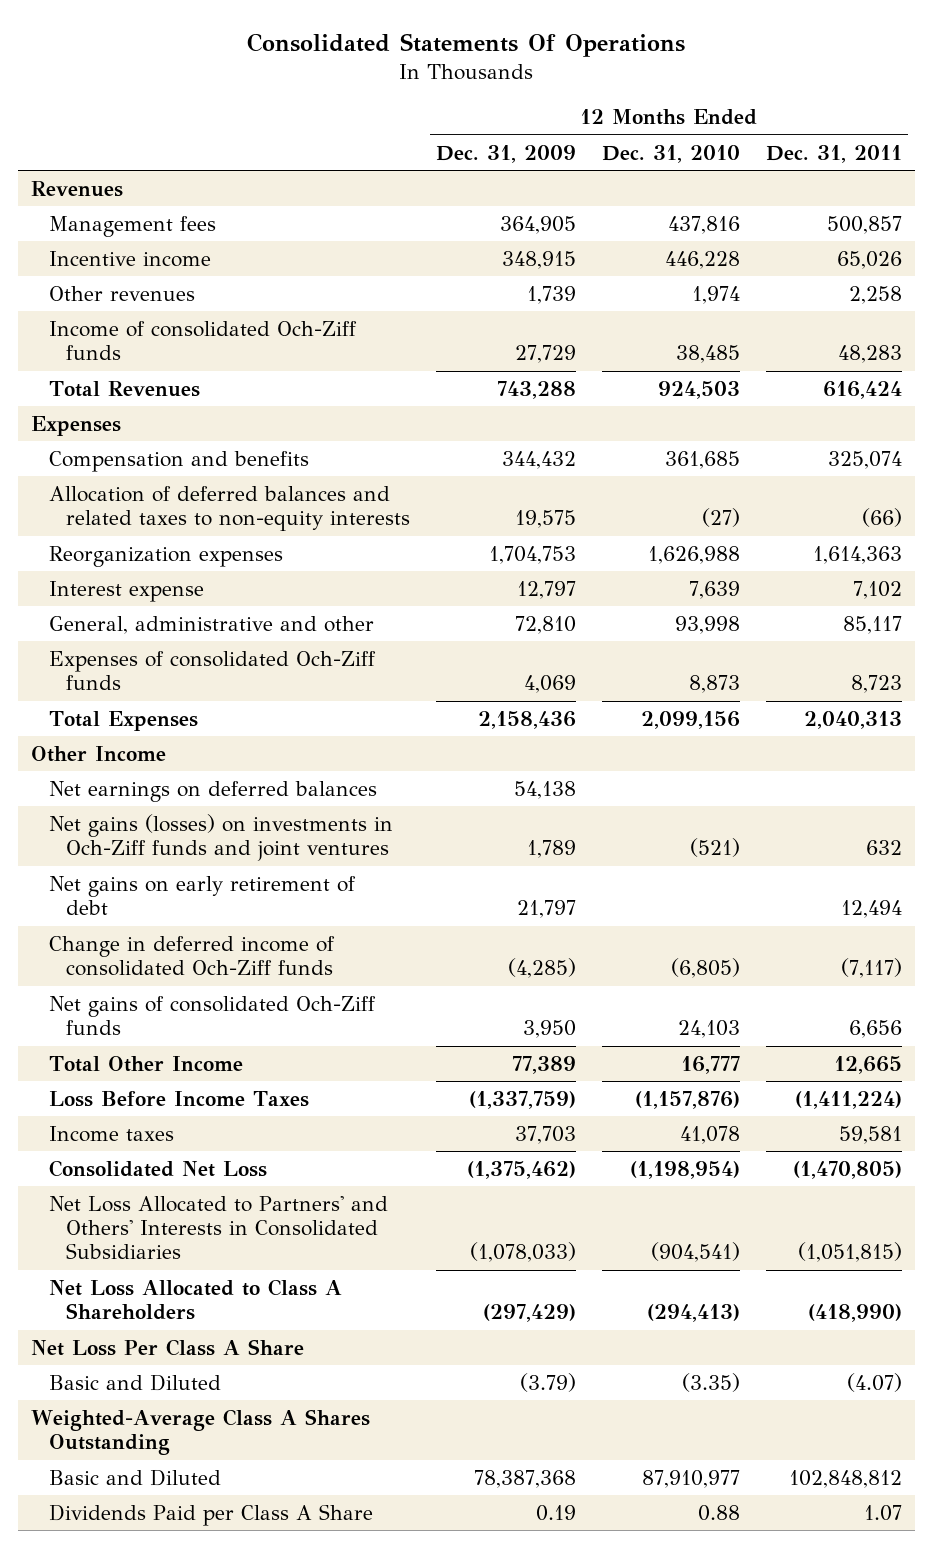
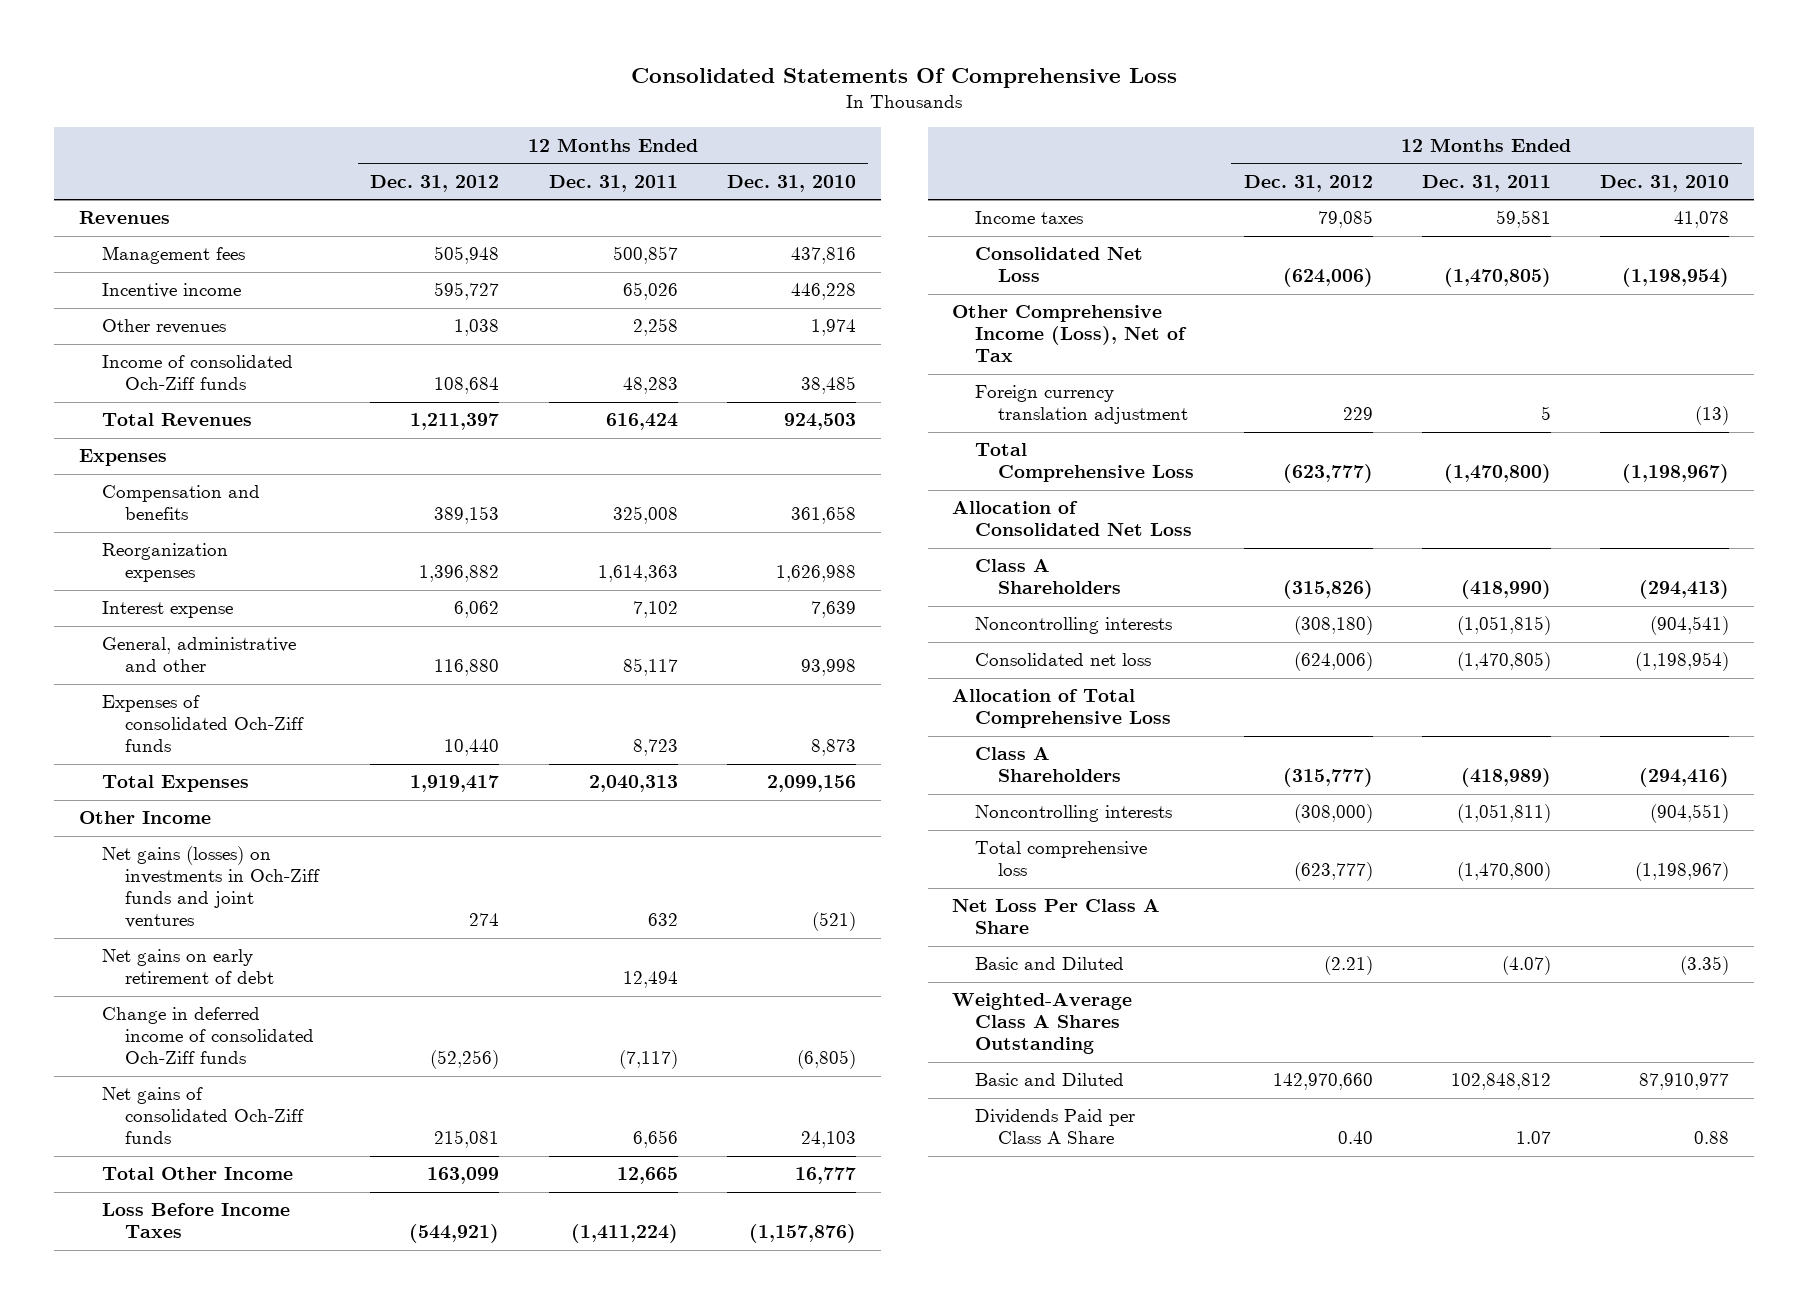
- Consolidated Statements Of Operations
+ Consolidated Statements Of Comprehensive Loss
- | 12 Months Ended Dec. 31, 2009 | 12 Months Ended Dec. 31, 2010 | 12 Months Ended Dec. 31, 2011
+ | 12 Months Ended Dec. 31, 2012 | 12 Months Ended Dec. 31, 2011 | 12 Months Ended Dec. 31, 2010
- Compensation and benefits | 344,432 | 361,685 | 325,074
- Allocation of deferred balances and related taxes to non-equity interests | 19,575 | (27) | (66)
+ Compensation and benefits | 389,153 | 325,008 | 361,658
- Net earnings on deferred balances | 54,138 | |
- Net Loss Allocated to Partners' and Others' Interests in Consolidated Subsidiaries | (1,078,033) | (904,541) | (1,051,815)
- Net Loss Allocated to Class A Shareholders | (297,429) | (294,413) | (418,990)
+ Other Comprehensive Income (Loss), Net of Tax
+ Foreign currency translation adjustment | 229 | 5 | (13)
+ Total Comprehensive Loss | (623,777) | (1,470,800) | (1,198,967)
+ Allocation of Consolidated Net Loss
+ Class A Shareholders | (315,826) | (418,990) | (294,413)
+ Noncontrolling interests | (308,180) | (1,051,815) | (904,541)
+ Consolidated net loss | (624,006) | (1,470,805) | (1,198,954)
+ Allocation of Total Comprehensive Loss
+ Class A Shareholders | (315,777) | (418,989) | (294,416)
+ Noncontrolling interests | (308,000) | (1,051,811) | (904,551)
+ Total comprehensive loss | (623,777) | (1,470,800) | (1,198,967)

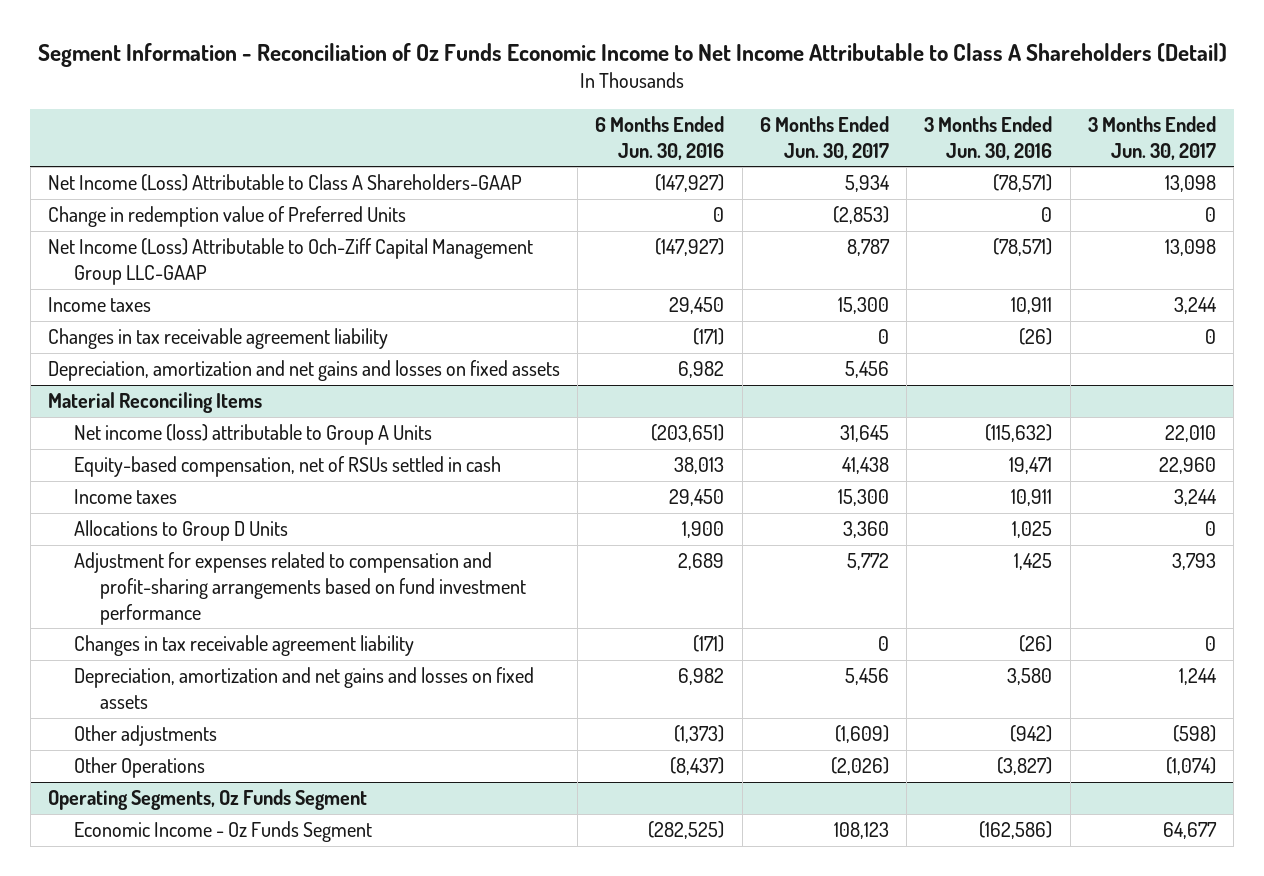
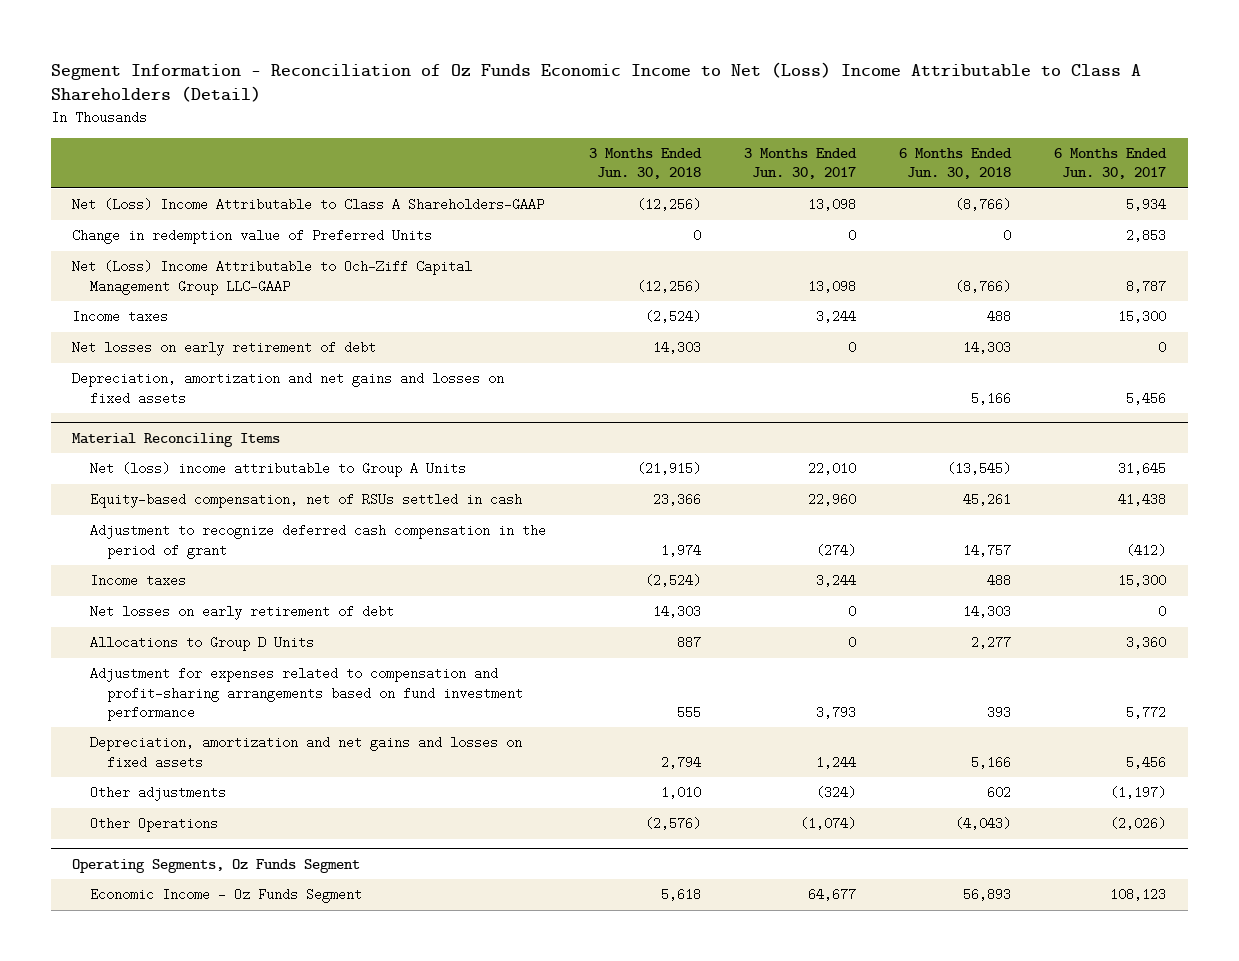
- Segment Information - Reconciliation of Oz Funds Economic Income to Net Income Attributable to Class A Shareholders (Detail)
+ Segment Information - Reconciliation of Oz Funds Economic Income to Net (Loss) Income Attributable to Class A Shareholders (Detail)
- | 6 Months Ended Jun. 30, 2016 | 6 Months Ended Jun. 30, 2017 | 3 Months Ended Jun. 30, 2016 | 3 Months Ended Jun. 30, 2017
+ | 3 Months Ended Jun. 30, 2018 | 3 Months Ended Jun. 30, 2017 | 6 Months Ended Jun. 30, 2018 | 6 Months Ended Jun. 30, 2017
- Net Income (Loss) Attributable to Class A Shareholders-GAAP | (147,927) | 5,934 | (78,571) | 13,098
- Change in redemption value of Preferred Units | 0 | (2,853) | 0 | 0
- Net Income (Loss) Attributable to Och-Ziff Capital Management Group LLC-GAAP | (147,927) | 8,787 | (78,571) | 13,098
+ Net (Loss) Income Attributable to Class A Shareholders-GAAP | (12,256) | 13,098 | (8,766) | 5,934
+ Change in redemption value of Preferred Units | 0 | 0 | 0 | 2,853
+ Net (Loss) Income Attributable to Och-Ziff Capital Management Group LLC-GAAP | (12,256) | 13,098 | (8,766) | 8,787
- Changes in tax receivable agreement liability | (171) | 0 | (26) | 0
+ Net losses on early retirement of debt | 14,303 | 0 | 14,303 | 0
@ Material Reconciling Items
- Net income (loss) attributable to Group A Units | (203,651) | 31,645 | (115,632) | 22,010
+ Net (loss) income attributable to Group A Units | (21,915) | 22,010 | (13,545) | 31,645
+ Adjustment to recognize deferred cash compensation in the period of grant | 1,974 | (274) | 14,757 | (412)
+ Net losses on early retirement of debt | 14,303 | 0 | 14,303 | 0
- Changes in tax receivable agreement liability | (171) | 0 | (26) | 0
- Other adjustments | (1,373) | (1,609) | (942) | (598)
+ Other adjustments | 1,010 | (324) | 602 | (1,197)

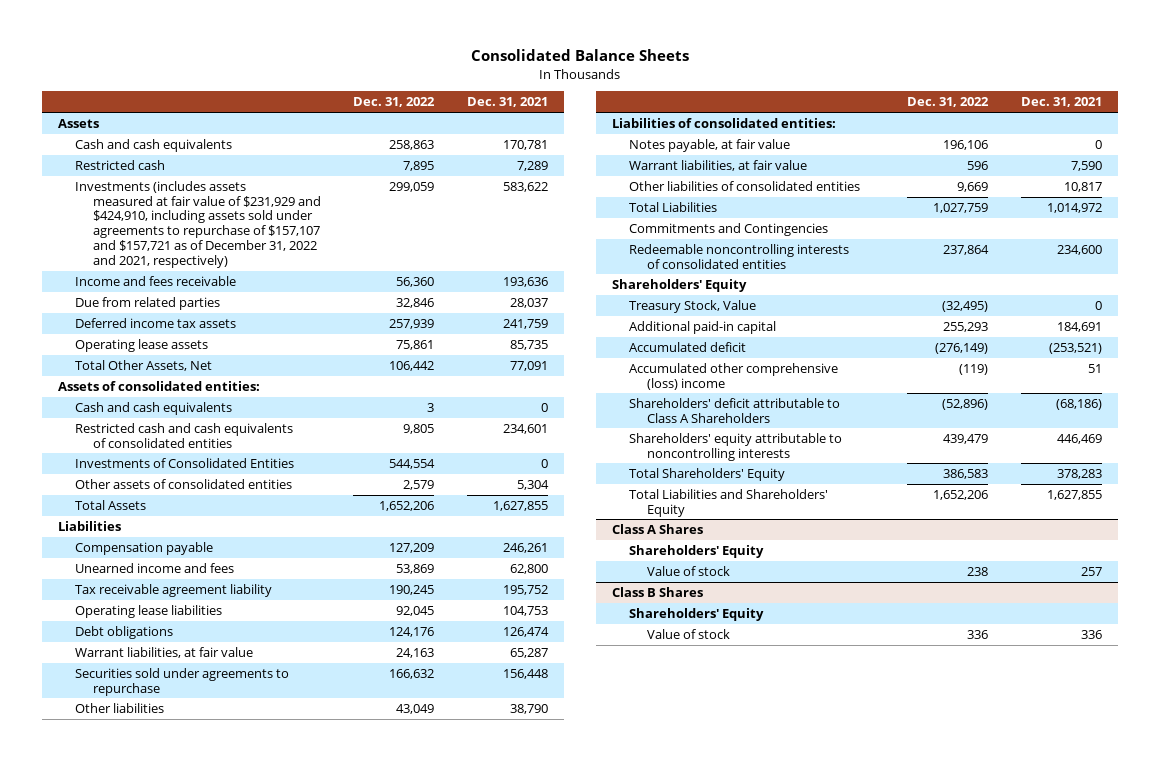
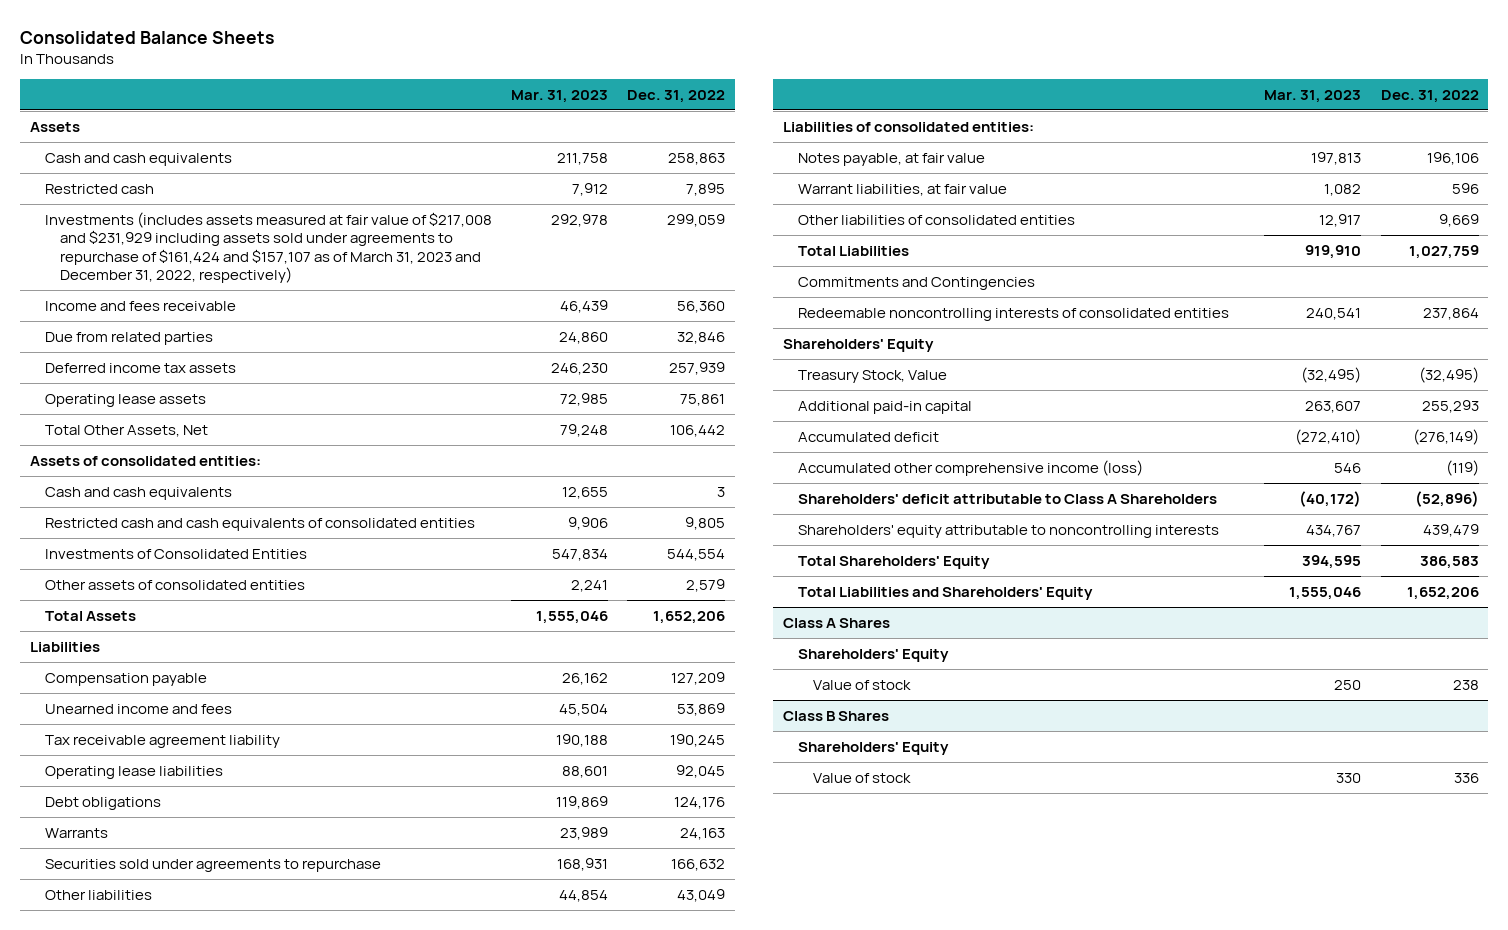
- | Dec. 31, 2022 | Dec. 31, 2021
+ | Mar. 31, 2023 | Dec. 31, 2022
- Investments (includes assets measured at fair value of $231,929 and $424,910, including assets sold under agreements to repurchase of $157,107 and $157,721 as of December 31, 2022 and 2021, respectively) | 299,059 | 583,622
+ Investments (includes assets measured at fair value of $217,008 and $231,929 including assets sold under agreements to repurchase of $161,424 and $157,107 as of March 31, 2023 and December 31, 2022, respectively) | 292,978 | 299,059
- Warrant liabilities, at fair value | 24,163 | 65,287
+ Warrants | 23,989 | 24,163
- Accumulated other comprehensive (loss) income | (119) | 51
+ Accumulated other comprehensive income (loss) | 546 | (119)

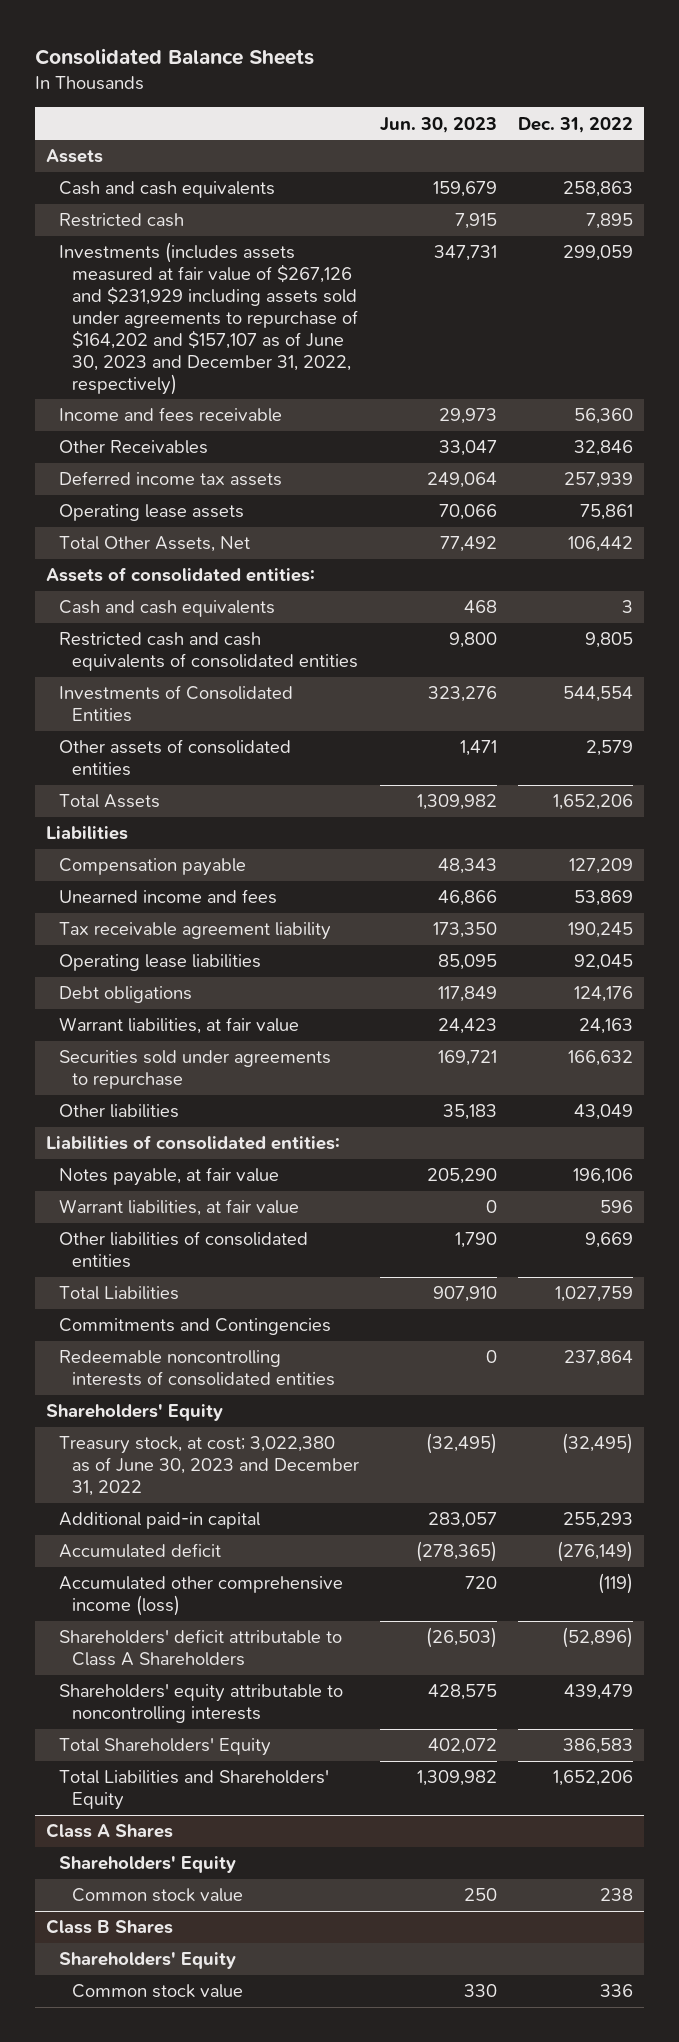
- | Mar. 31, 2023 | Dec. 31, 2022
+ | Jun. 30, 2023 | Dec. 31, 2022
- Investments (includes assets measured at fair value of $217,008 and $231,929 including assets sold under agreements to repurchase of $161,424 and $157,107 as of March 31, 2023 and December 31, 2022, respectively) | 292,978 | 299,059
+ Investments (includes assets measured at fair value of $267,126 and $231,929 including assets sold under agreements to repurchase of $164,202 and $157,107 as of June 30, 2023 and December 31, 2022, respectively) | 347,731 | 299,059
- Due from related parties | 24,860 | 32,846
+ Other Receivables | 33,047 | 32,846
- Warrants | 23,989 | 24,163
+ Warrant liabilities, at fair value | 24,423 | 24,163
- Treasury Stock, Value | (32,495) | (32,495)
+ Treasury stock, at cost; 3,022,380 as of June 30, 2023 and December 31, 2022 | (32,495) | (32,495)
@ Class A Shares
- Value of stock | 250 | 238
+ Common stock value | 250 | 238
@ Class B Shares
- Value of stock | 330 | 336
+ Common stock value | 330 | 336

